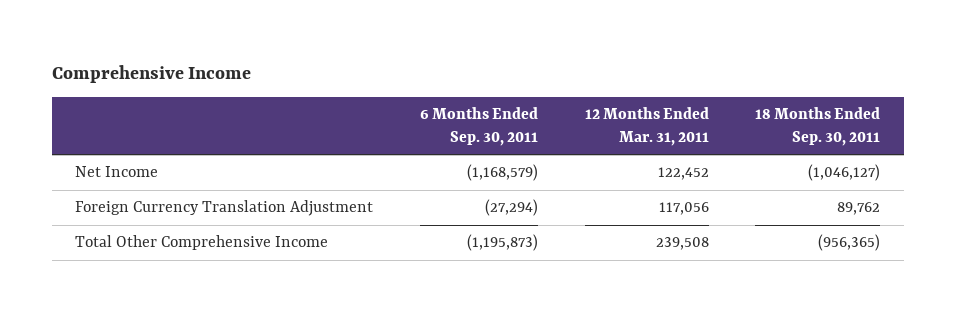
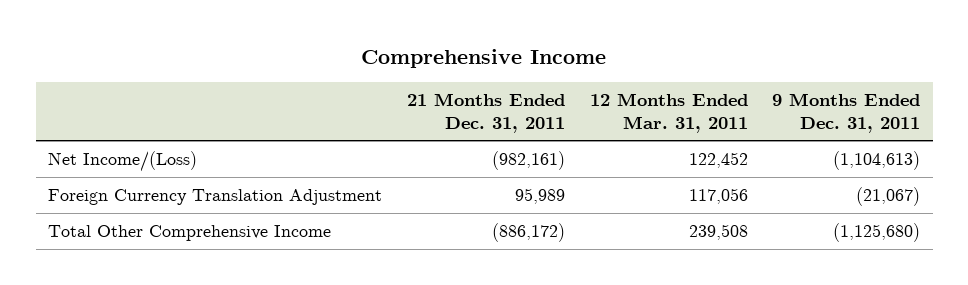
- | 6 Months Ended Sep. 30, 2011 | 12 Months Ended Mar. 31, 2011 | 18 Months Ended Sep. 30, 2011
+ | 21 Months Ended Dec. 31, 2011 | 12 Months Ended Mar. 31, 2011 | 9 Months Ended Dec. 31, 2011
- Net Income | (1,168,579) | 122,452 | (1,046,127)
+ Net Income/(Loss) | (982,161) | 122,452 | (1,104,613)

